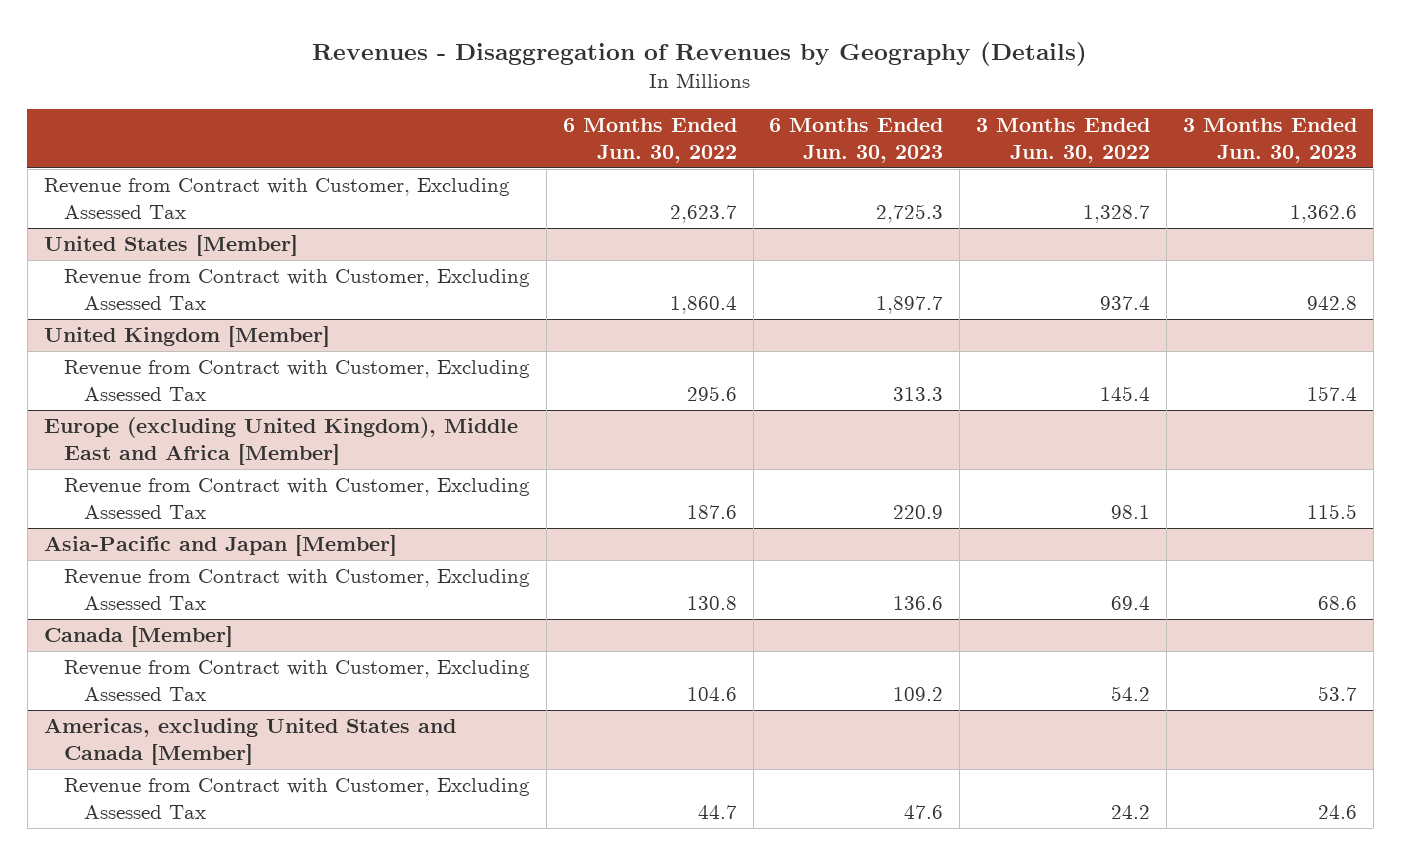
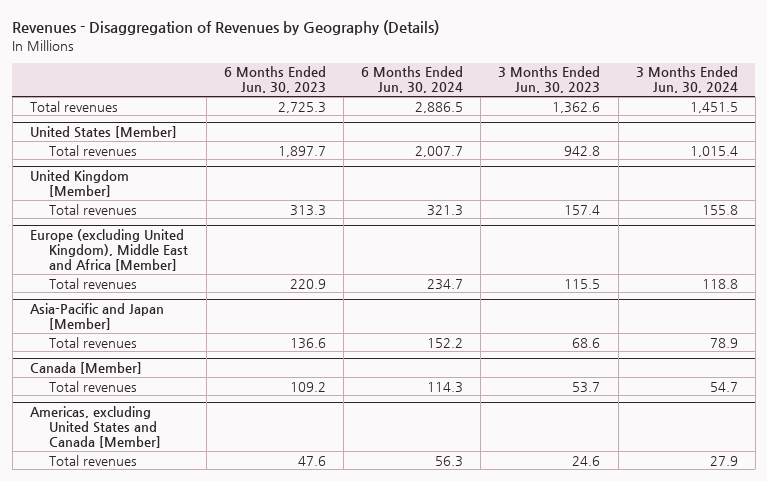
- | 6 Months Ended Jun. 30, 2022 | 6 Months Ended Jun. 30, 2023 | 3 Months Ended Jun. 30, 2022 | 3 Months Ended Jun. 30, 2023
+ | 6 Months Ended Jun. 30, 2023 | 6 Months Ended Jun. 30, 2024 | 3 Months Ended Jun. 30, 2023 | 3 Months Ended Jun. 30, 2024
- Revenue from Contract with Customer, Excluding Assessed Tax | 2,623.7 | 2,725.3 | 1,328.7 | 1,362.6
+ Total revenues | 2,725.3 | 2,886.5 | 1,362.6 | 1,451.5
@ United States [Member]
- Revenue from Contract with Customer, Excluding Assessed Tax | 1,860.4 | 1,897.7 | 937.4 | 942.8
+ Total revenues | 1,897.7 | 2,007.7 | 942.8 | 1,015.4
@ United Kingdom [Member]
- Revenue from Contract with Customer, Excluding Assessed Tax | 295.6 | 313.3 | 145.4 | 157.4
+ Total revenues | 313.3 | 321.3 | 157.4 | 155.8
@ Europe (excluding United Kingdom), Middle East and Africa [Member]
- Revenue from Contract with Customer, Excluding Assessed Tax | 187.6 | 220.9 | 98.1 | 115.5
+ Total revenues | 220.9 | 234.7 | 115.5 | 118.8
@ Asia-Pacific and Japan [Member]
- Revenue from Contract with Customer, Excluding Assessed Tax | 130.8 | 136.6 | 69.4 | 68.6
+ Total revenues | 136.6 | 152.2 | 68.6 | 78.9
@ Canada [Member]
- Revenue from Contract with Customer, Excluding Assessed Tax | 104.6 | 109.2 | 54.2 | 53.7
+ Total revenues | 109.2 | 114.3 | 53.7 | 54.7
@ Americas, excluding United States and Canada [Member]
- Revenue from Contract with Customer, Excluding Assessed Tax | 44.7 | 47.6 | 24.2 | 24.6
+ Total revenues | 47.6 | 56.3 | 24.6 | 27.9

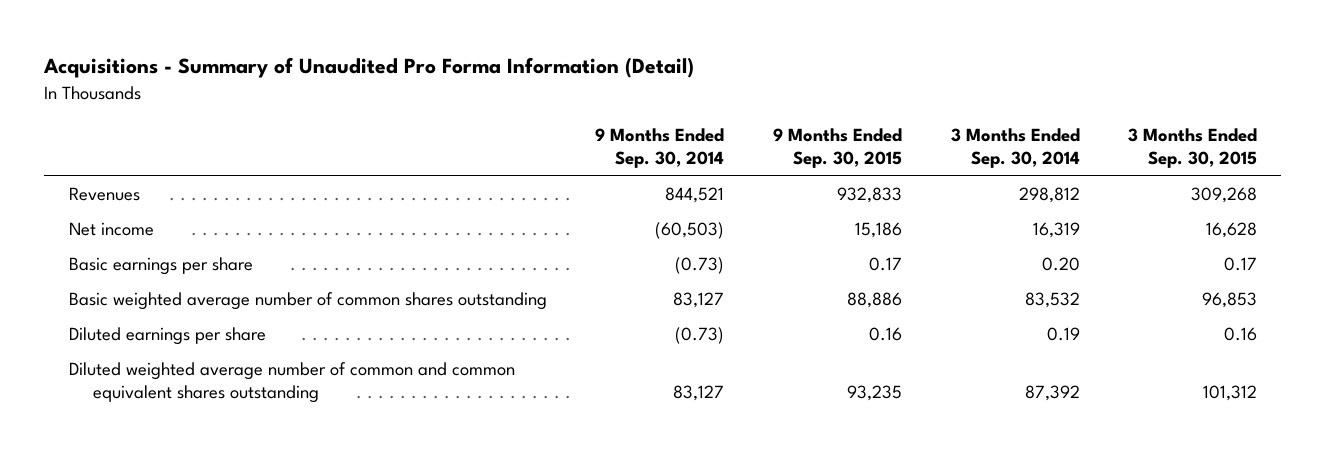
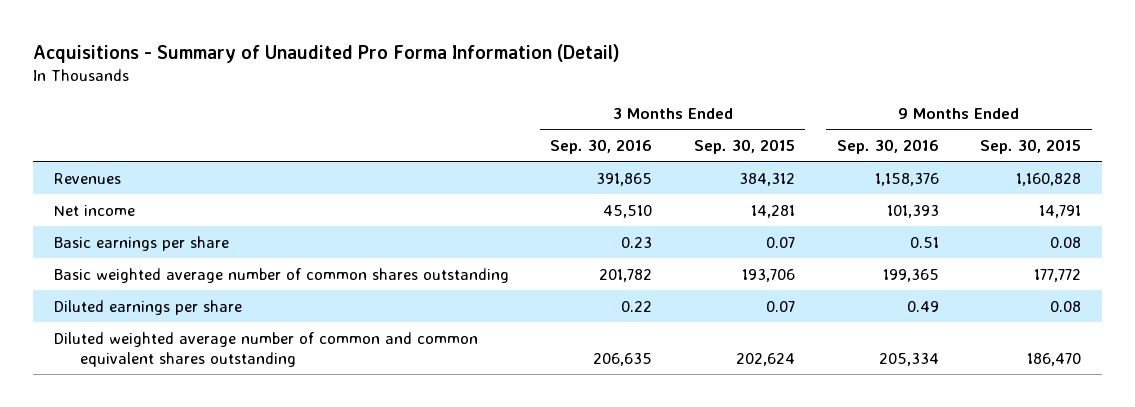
- | 9 Months Ended Sep. 30, 2014 | 9 Months Ended Sep. 30, 2015 | 3 Months Ended Sep. 30, 2014 | 3 Months Ended Sep. 30, 2015
+ | 3 Months Ended Sep. 30, 2016 | 3 Months Ended Sep. 30, 2015 | 9 Months Ended Sep. 30, 2016 | 9 Months Ended Sep. 30, 2015
- Revenues | 844,521 | 932,833 | 298,812 | 309,268
- Net income | (60,503) | 15,186 | 16,319 | 16,628
- Basic earnings per share | (0.73) | 0.17 | 0.20 | 0.17
- Basic weighted average number of common shares outstanding | 83,127 | 88,886 | 83,532 | 96,853
- Diluted earnings per share | (0.73) | 0.16 | 0.19 | 0.16
- Diluted weighted average number of common and common equivalent shares outstanding | 83,127 | 93,235 | 87,392 | 101,312
+ Revenues | 391,865 | 384,312 | 1,158,376 | 1,160,828
+ Net income | 45,510 | 14,281 | 101,393 | 14,791
+ Basic earnings per share | 0.23 | 0.07 | 0.51 | 0.08
+ Basic weighted average number of common shares outstanding | 201,782 | 193,706 | 199,365 | 177,772
+ Diluted earnings per share | 0.22 | 0.07 | 0.49 | 0.08
+ Diluted weighted average number of common and common equivalent shares outstanding | 206,635 | 202,624 | 205,334 | 186,470

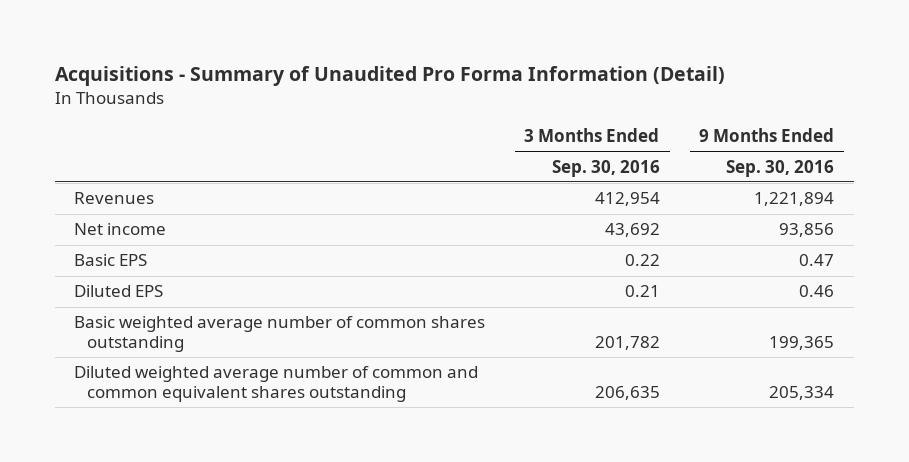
- | 3 Months Ended Sep. 30, 2016 | 3 Months Ended Sep. 30, 2015 | 9 Months Ended Sep. 30, 2016 | 9 Months Ended Sep. 30, 2015
+ | 3 Months Ended Sep. 30, 2016 | 9 Months Ended Sep. 30, 2016
- Revenues | 391,865 | 384,312 | 1,158,376 | 1,160,828
- Net income | 45,510 | 14,281 | 101,393 | 14,791
- Basic earnings per share | 0.23 | 0.07 | 0.51 | 0.08
+ Revenues | 412,954 | 1,221,894
+ Net income | 43,692 | 93,856
+ Basic EPS | 0.22 | 0.47
+ Diluted EPS | 0.21 | 0.46
- Diluted earnings per share | 0.22 | 0.07 | 0.49 | 0.08

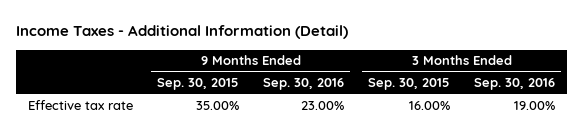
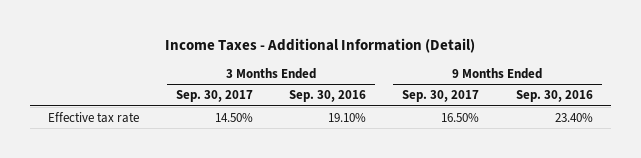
- | 9 Months Ended Sep. 30, 2015 | 9 Months Ended Sep. 30, 2016 | 3 Months Ended Sep. 30, 2015 | 3 Months Ended Sep. 30, 2016
+ | 3 Months Ended Sep. 30, 2017 | 3 Months Ended Sep. 30, 2016 | 9 Months Ended Sep. 30, 2017 | 9 Months Ended Sep. 30, 2016
- Effective tax rate | 35.00% | 23.00% | 16.00% | 19.00%
+ Effective tax rate | 14.50% | 19.10% | 16.50% | 23.40%

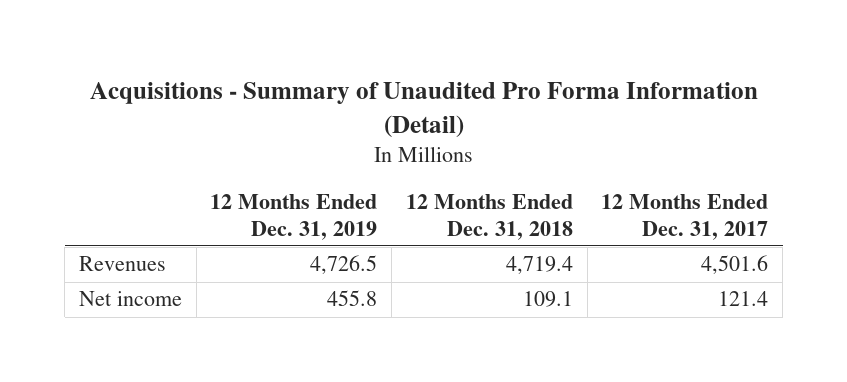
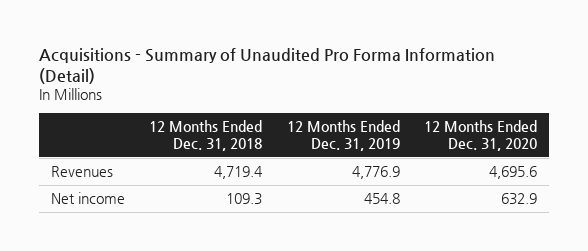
- | 12 Months Ended Dec. 31, 2019 | 12 Months Ended Dec. 31, 2018 | 12 Months Ended Dec. 31, 2017
+ | 12 Months Ended Dec. 31, 2018 | 12 Months Ended Dec. 31, 2019 | 12 Months Ended Dec. 31, 2020
- Revenues | 4,726.5 | 4,719.4 | 4,501.6
- Net income | 455.8 | 109.1 | 121.4
+ Revenues | 4,719.4 | 4,776.9 | 4,695.6
+ Net income | 109.3 | 454.8 | 632.9

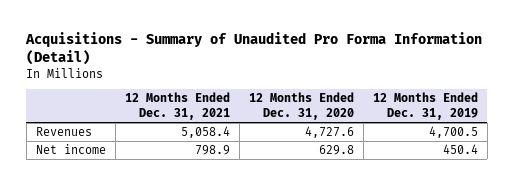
- | 12 Months Ended Dec. 31, 2018 | 12 Months Ended Dec. 31, 2019 | 12 Months Ended Dec. 31, 2020
+ | 12 Months Ended Dec. 31, 2021 | 12 Months Ended Dec. 31, 2020 | 12 Months Ended Dec. 31, 2019
- Revenues | 4,719.4 | 4,776.9 | 4,695.6
- Net income | 109.3 | 454.8 | 632.9
+ Revenues | 5,058.4 | 4,727.6 | 4,700.5
+ Net income | 798.9 | 629.8 | 450.4

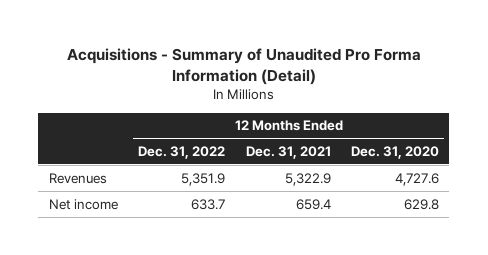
- | 12 Months Ended Dec. 31, 2021 | 12 Months Ended Dec. 31, 2020 | 12 Months Ended Dec. 31, 2019
+ | 12 Months Ended Dec. 31, 2022 | 12 Months Ended Dec. 31, 2021 | 12 Months Ended Dec. 31, 2020
- Revenues | 5,058.4 | 4,727.6 | 4,700.5
- Net income | 798.9 | 629.8 | 450.4
+ Revenues | 5,351.9 | 5,322.9 | 4,727.6
+ Net income | 633.7 | 659.4 | 629.8

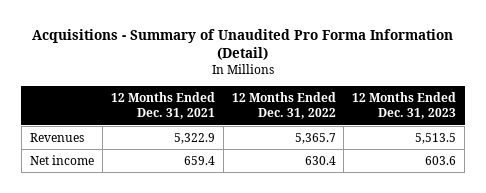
- | 12 Months Ended Dec. 31, 2022 | 12 Months Ended Dec. 31, 2021 | 12 Months Ended Dec. 31, 2020
+ | 12 Months Ended Dec. 31, 2021 | 12 Months Ended Dec. 31, 2022 | 12 Months Ended Dec. 31, 2023
- Revenues | 5,351.9 | 5,322.9 | 4,727.6
- Net income | 633.7 | 659.4 | 629.8
+ Revenues | 5,322.9 | 5,365.7 | 5,513.5
+ Net income | 659.4 | 630.4 | 603.6

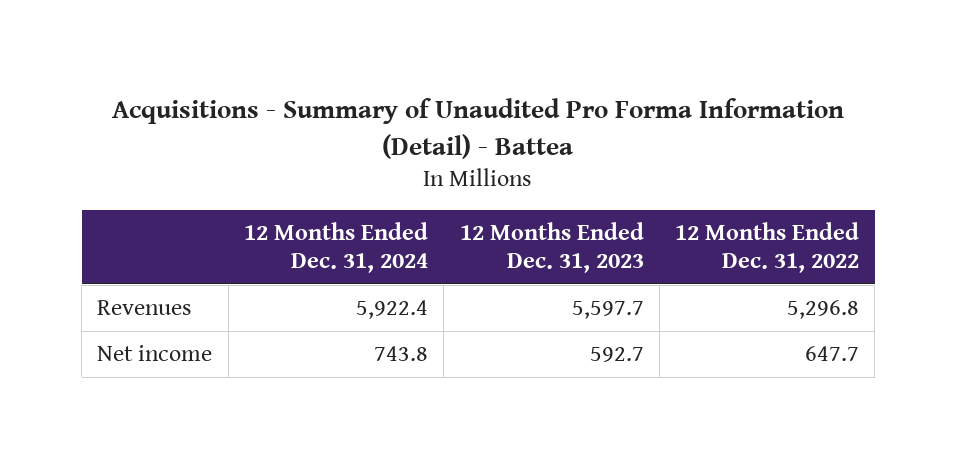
- Acquisitions - Summary of Unaudited Pro Forma Information (Detail)
+ Acquisitions - Summary of Unaudited Pro Forma Information (Detail) - Battea
- | 12 Months Ended Dec. 31, 2021 | 12 Months Ended Dec. 31, 2022 | 12 Months Ended Dec. 31, 2023
+ | 12 Months Ended Dec. 31, 2024 | 12 Months Ended Dec. 31, 2023 | 12 Months Ended Dec. 31, 2022
- Revenues | 5,322.9 | 5,365.7 | 5,513.5
- Net income | 659.4 | 630.4 | 603.6
+ Revenues | 5,922.4 | 5,597.7 | 5,296.8
+ Net income | 743.8 | 592.7 | 647.7

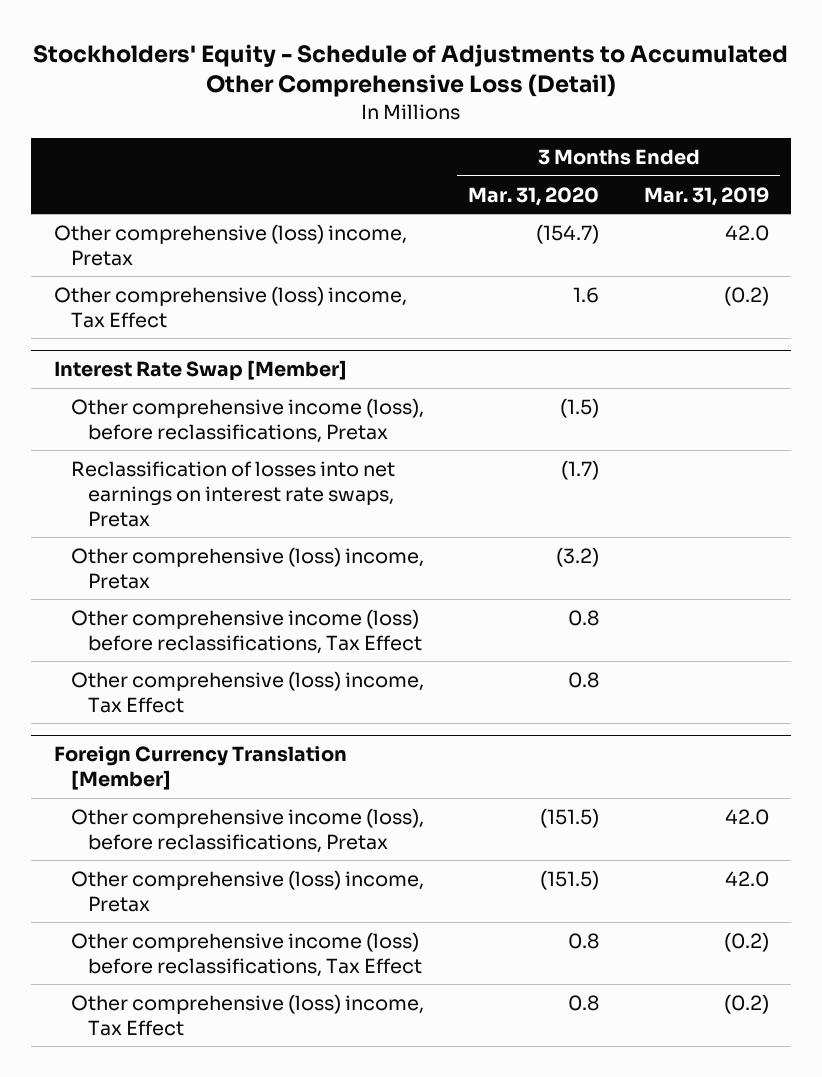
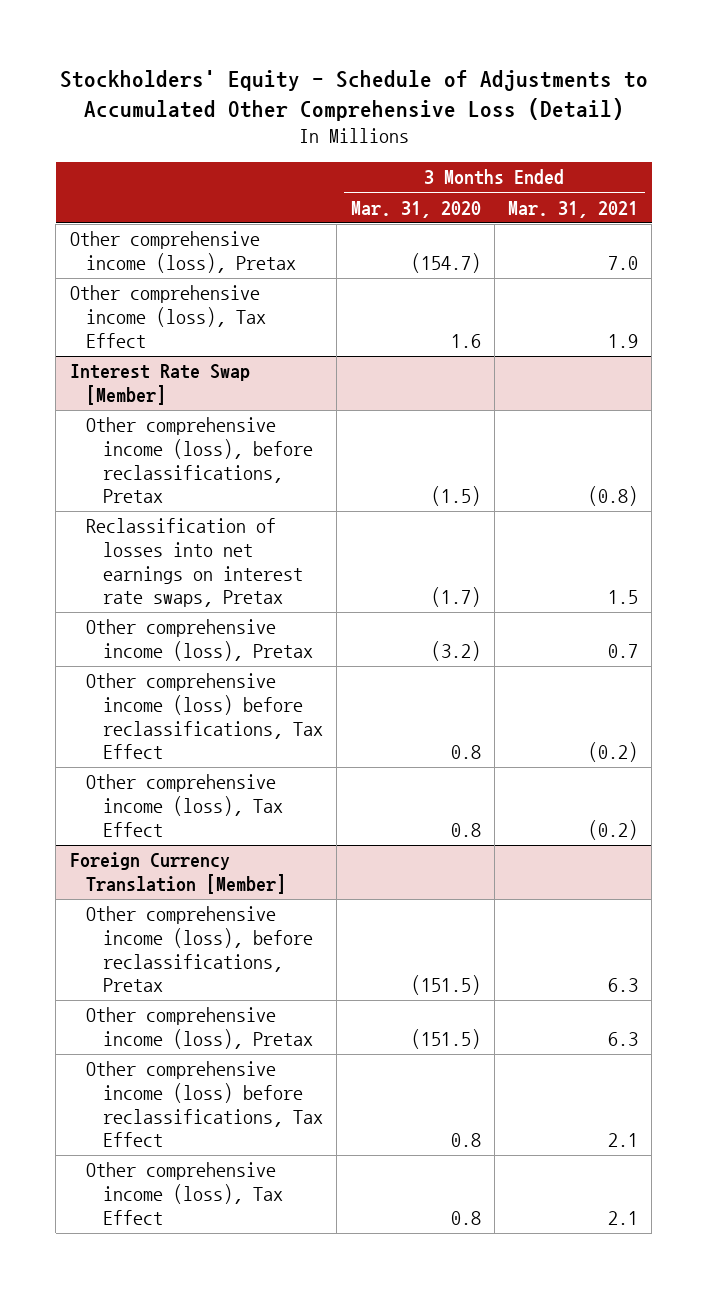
- | 3 Months Ended Mar. 31, 2020 | 3 Months Ended Mar. 31, 2019
+ | 3 Months Ended Mar. 31, 2020 | 3 Months Ended Mar. 31, 2021
- Other comprehensive (loss) income, Pretax | (154.7) | 42.0
- Other comprehensive (loss) income, Tax Effect | 1.6 | (0.2)
+ Other comprehensive income (loss), Pretax | (154.7) | 7.0
+ Other comprehensive income (loss), Tax Effect | 1.6 | 1.9
@ Interest Rate Swap [Member]
- Other comprehensive (loss) income, Pretax | (3.2) |
+ Other comprehensive income (loss), Pretax | (3.2) | 0.7
- Other comprehensive (loss) income, Tax Effect | 0.8 |
+ Other comprehensive income (loss), Tax Effect | 0.8 | (0.2)
@ Foreign Currency Translation [Member]
- Other comprehensive (loss) income, Pretax | (151.5) | 42.0
+ Other comprehensive income (loss), Pretax | (151.5) | 6.3
- Other comprehensive (loss) income, Tax Effect | 0.8 | (0.2)
+ Other comprehensive income (loss), Tax Effect | 0.8 | 2.1

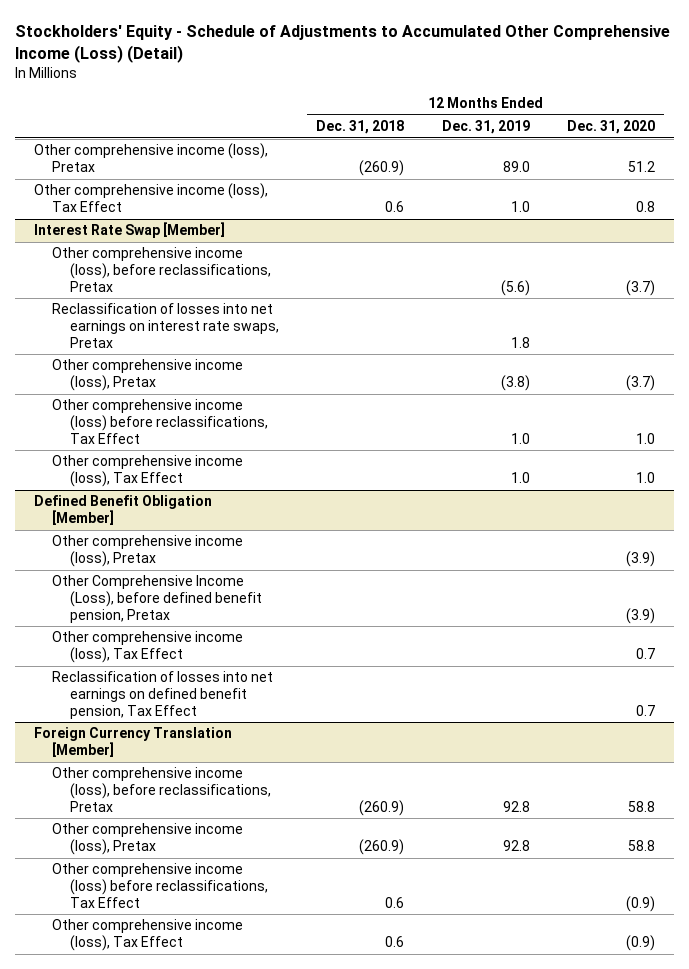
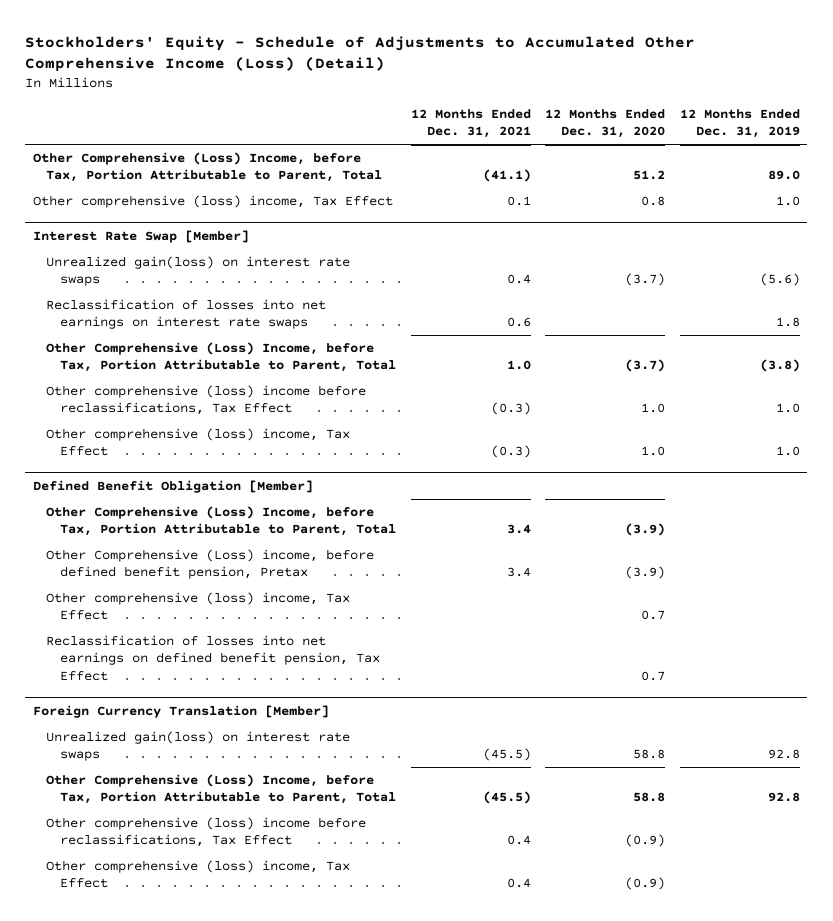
- | 12 Months Ended Dec. 31, 2018 | 12 Months Ended Dec. 31, 2019 | 12 Months Ended Dec. 31, 2020
+ | 12 Months Ended Dec. 31, 2021 | 12 Months Ended Dec. 31, 2020 | 12 Months Ended Dec. 31, 2019
- Other comprehensive income (loss), Pretax | (260.9) | 89.0 | 51.2
- Other comprehensive income (loss), Tax Effect | 0.6 | 1.0 | 0.8
+ Other Comprehensive (Loss) Income, before Tax, Portion Attributable to Parent, Total | (41.1) | 51.2 | 89.0
+ Other comprehensive (loss) income, Tax Effect | 0.1 | 0.8 | 1.0
@ Interest Rate Swap [Member]
- Other comprehensive income (loss), before reclassifications, Pretax | | (5.6) | (3.7)
- Reclassification of losses into net earnings on interest rate swaps, Pretax | | 1.8 |
- Other comprehensive income (loss), Pretax | | (3.8) | (3.7)
- Other comprehensive income (loss) before reclassifications, Tax Effect | | 1.0 | 1.0
- Other comprehensive income (loss), Tax Effect | | 1.0 | 1.0
+ Unrealized gain(loss) on interest rate swaps | 0.4 | (3.7) | (5.6)
+ Reclassification of losses into net earnings on interest rate swaps | 0.6 | | 1.8
+ Other Comprehensive (Loss) Income, before Tax, Portion Attributable to Parent, Total | 1.0 | (3.7) | (3.8)
+ Other comprehensive (loss) income before reclassifications, Tax Effect | (0.3) | 1.0 | 1.0
+ Other comprehensive (loss) income, Tax Effect | (0.3) | 1.0 | 1.0
@ Defined Benefit Obligation [Member]
- Other comprehensive income (loss), Pretax | | | (3.9)
- Other Comprehensive Income (Loss), before defined benefit pension, Pretax | | | (3.9)
- Other comprehensive income (loss), Tax Effect | | | 0.7
+ Other Comprehensive (Loss) Income, before Tax, Portion Attributable to Parent, Total | 3.4 | (3.9) |
+ Other Comprehensive (Loss) income, before defined benefit pension, Pretax | 3.4 | (3.9) |
+ Other comprehensive (loss) income, Tax Effect | | 0.7 |
@ Foreign Currency Translation [Member]
- Other comprehensive income (loss), before reclassifications, Pretax | (260.9) | 92.8 | 58.8
- Other comprehensive income (loss), Pretax | (260.9) | 92.8 | 58.8
- Other comprehensive income (loss) before reclassifications, Tax Effect | 0.6 | | (0.9)
- Other comprehensive income (loss), Tax Effect | 0.6 | | (0.9)
+ Unrealized gain(loss) on interest rate swaps | (45.5) | 58.8 | 92.8
+ Other Comprehensive (Loss) Income, before Tax, Portion Attributable to Parent, Total | (45.5) | 58.8 | 92.8
+ Other comprehensive (loss) income before reclassifications, Tax Effect | 0.4 | (0.9) |
+ Other comprehensive (loss) income, Tax Effect | 0.4 | (0.9) |

